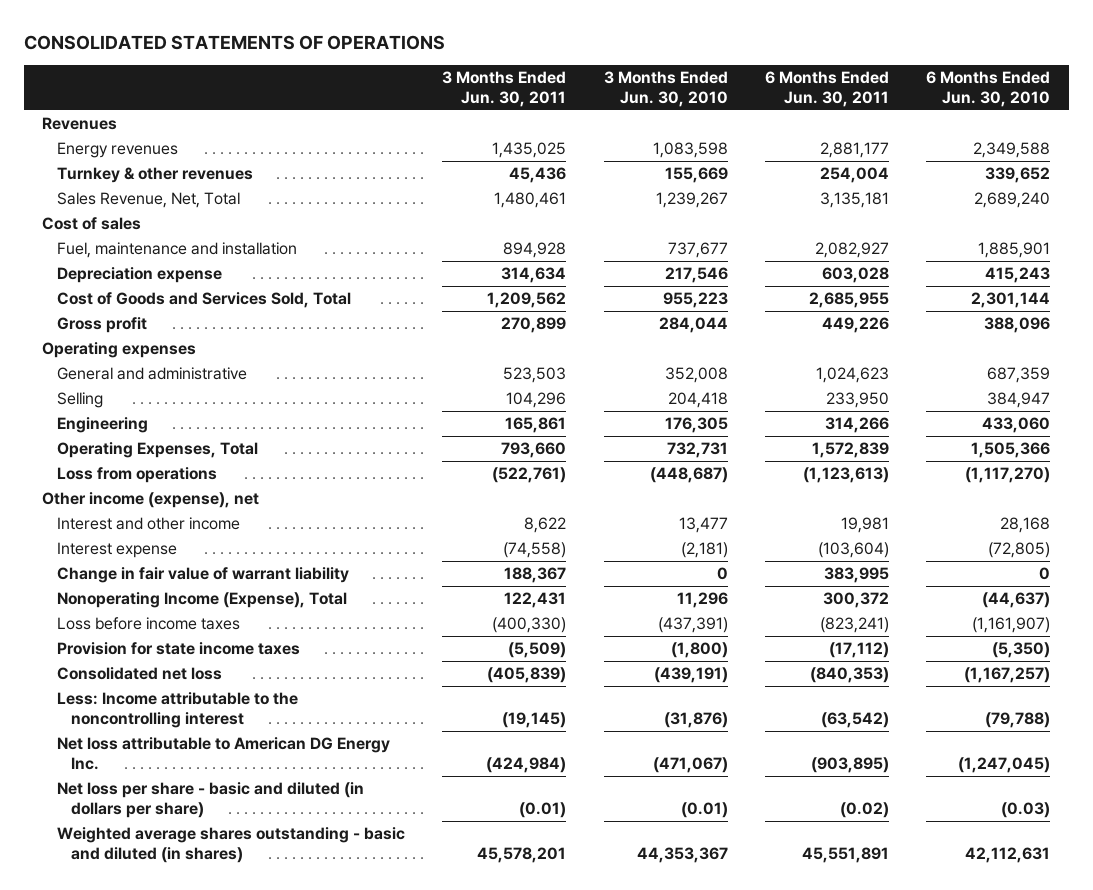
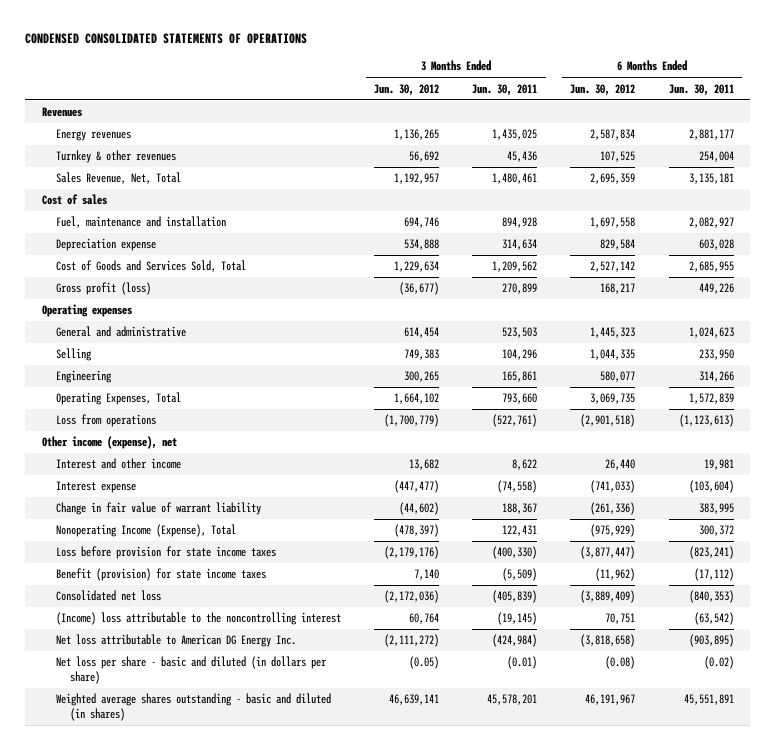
- CONSOLIDATED STATEMENTS OF OPERATIONS
+ CONDENSED CONSOLIDATED STATEMENTS OF OPERATIONS
- | 3 Months Ended Jun. 30, 2011 | 3 Months Ended Jun. 30, 2010 | 6 Months Ended Jun. 30, 2011 | 6 Months Ended Jun. 30, 2010
+ | 3 Months Ended Jun. 30, 2012 | 3 Months Ended Jun. 30, 2011 | 6 Months Ended Jun. 30, 2012 | 6 Months Ended Jun. 30, 2011
- Gross profit | 270,899 | 284,044 | 449,226 | 388,096
+ Gross profit (loss) | (36,677) | 270,899 | 168,217 | 449,226
- Loss before income taxes | (400,330) | (437,391) | (823,241) | (1,161,907)
- Provision for state income taxes | (5,509) | (1,800) | (17,112) | (5,350)
+ Loss before provision for state income taxes | (2,179,176) | (400,330) | (3,877,447) | (823,241)
+ Benefit (provision) for state income taxes | 7,140 | (5,509) | (11,962) | (17,112)
- Less: Income attributable to the noncontrolling interest | (19,145) | (31,876) | (63,542) | (79,788)
+ (Income) loss attributable to the noncontrolling interest | 60,764 | (19,145) | 70,751 | (63,542)

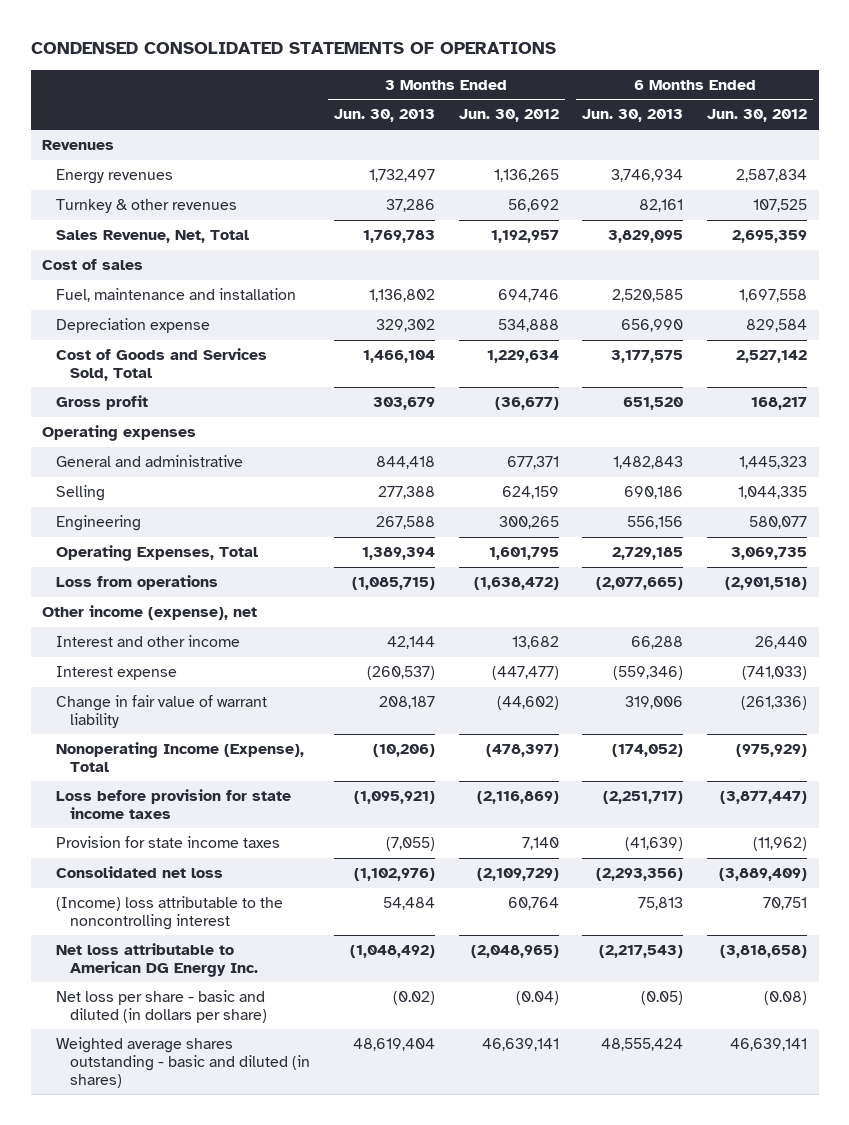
- | 3 Months Ended Jun. 30, 2012 | 3 Months Ended Jun. 30, 2011 | 6 Months Ended Jun. 30, 2012 | 6 Months Ended Jun. 30, 2011
+ | 3 Months Ended Jun. 30, 2013 | 3 Months Ended Jun. 30, 2012 | 6 Months Ended Jun. 30, 2013 | 6 Months Ended Jun. 30, 2012
- Gross profit (loss) | (36,677) | 270,899 | 168,217 | 449,226
+ Gross profit | 303,679 | (36,677) | 651,520 | 168,217
- General and administrative | 614,454 | 523,503 | 1,445,323 | 1,024,623
- Selling | 749,383 | 104,296 | 1,044,335 | 233,950
+ General and administrative | 844,418 | 677,371 | 1,482,843 | 1,445,323
+ Selling | 277,388 | 624,159 | 690,186 | 1,044,335
- Operating Expenses, Total | 1,664,102 | 793,660 | 3,069,735 | 1,572,839
- Loss from operations | (1,700,779) | (522,761) | (2,901,518) | (1,123,613)
+ Operating Expenses, Total | 1,389,394 | 1,601,795 | 2,729,185 | 3,069,735
+ Loss from operations | (1,085,715) | (1,638,472) | (2,077,665) | (2,901,518)
- Loss before provision for state income taxes | (2,179,176) | (400,330) | (3,877,447) | (823,241)
- Benefit (provision) for state income taxes | 7,140 | (5,509) | (11,962) | (17,112)
- Consolidated net loss | (2,172,036) | (405,839) | (3,889,409) | (840,353)
+ Loss before provision for state income taxes | (1,095,921) | (2,116,869) | (2,251,717) | (3,877,447)
+ Provision for state income taxes | (7,055) | 7,140 | (41,639) | (11,962)
+ Consolidated net loss | (1,102,976) | (2,109,729) | (2,293,356) | (3,889,409)
- Net loss attributable to American DG Energy Inc. | (2,111,272) | (424,984) | (3,818,658) | (903,895)
- Net loss per share - basic and diluted (in dollars per share) | (0.05) | (0.01) | (0.08) | (0.02)
- Weighted average shares outstanding - basic and diluted (in shares) | 46,639,141 | 45,578,201 | 46,191,967 | 45,551,891
+ Net loss attributable to American DG Energy Inc. | (1,048,492) | (2,048,965) | (2,217,543) | (3,818,658)
+ Net loss per share - basic and diluted (in dollars per share) | (0.02) | (0.04) | (0.05) | (0.08)
+ Weighted average shares outstanding - basic and diluted (in shares) | 48,619,404 | 46,639,141 | 48,555,424 | 46,639,141

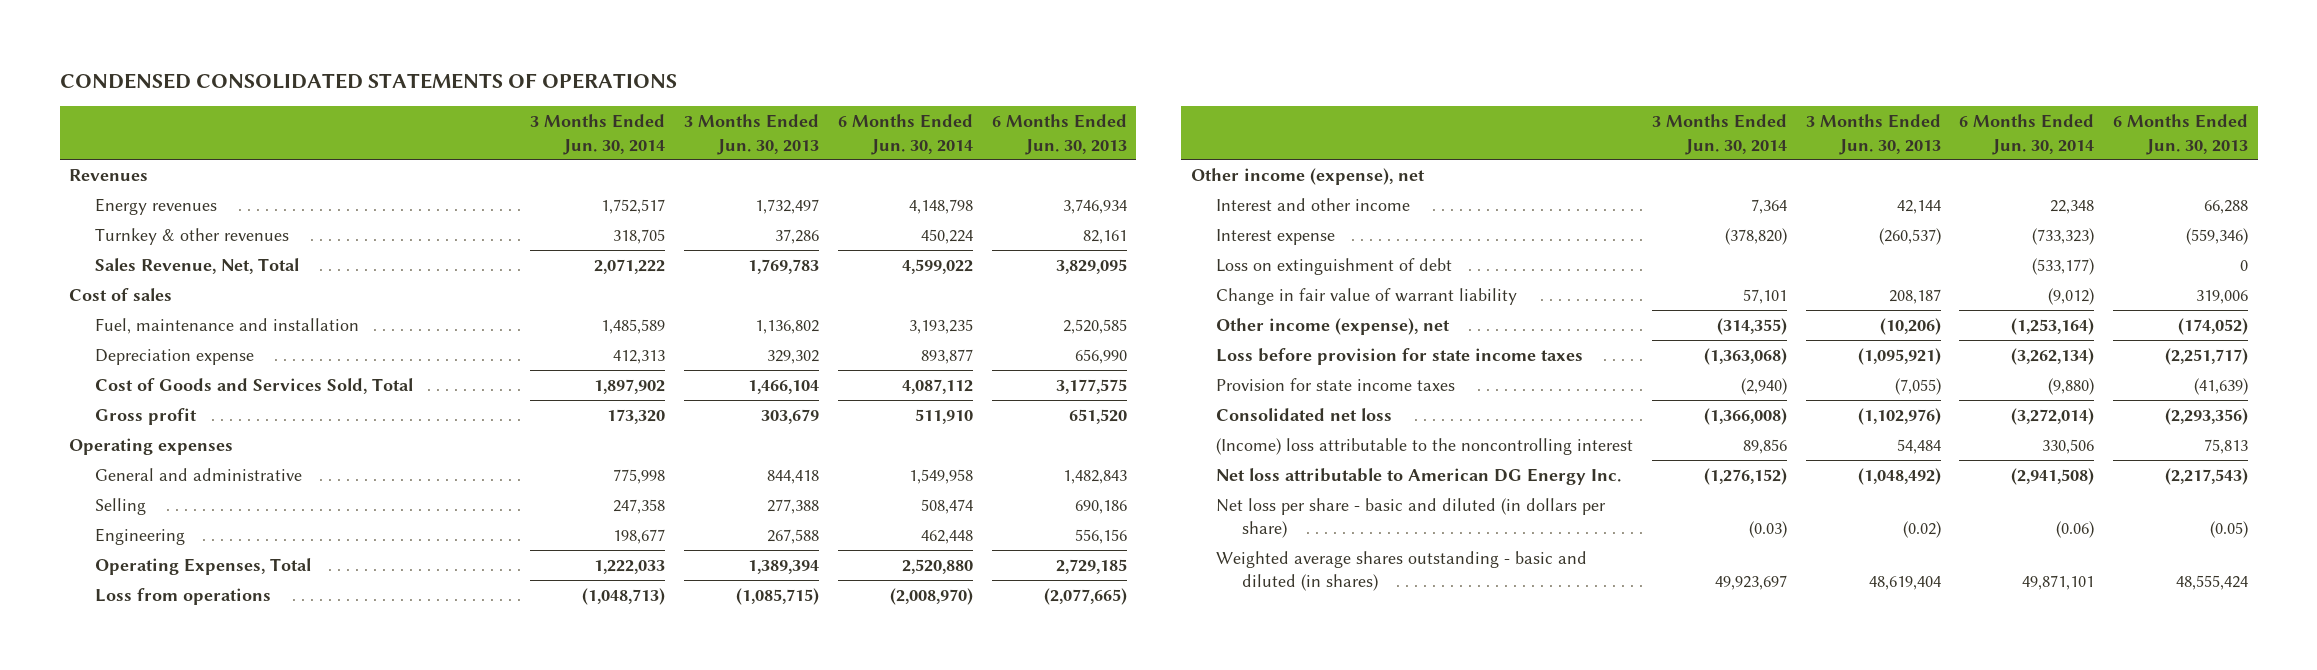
- | 3 Months Ended Jun. 30, 2013 | 3 Months Ended Jun. 30, 2012 | 6 Months Ended Jun. 30, 2013 | 6 Months Ended Jun. 30, 2012
+ | 3 Months Ended Jun. 30, 2014 | 3 Months Ended Jun. 30, 2013 | 6 Months Ended Jun. 30, 2014 | 6 Months Ended Jun. 30, 2013
+ Loss on extinguishment of debt | | | (533,177) | 0
- Nonoperating Income (Expense), Total | (10,206) | (478,397) | (174,052) | (975,929)
+ Other income (expense), net | (314,355) | (10,206) | (1,253,164) | (174,052)

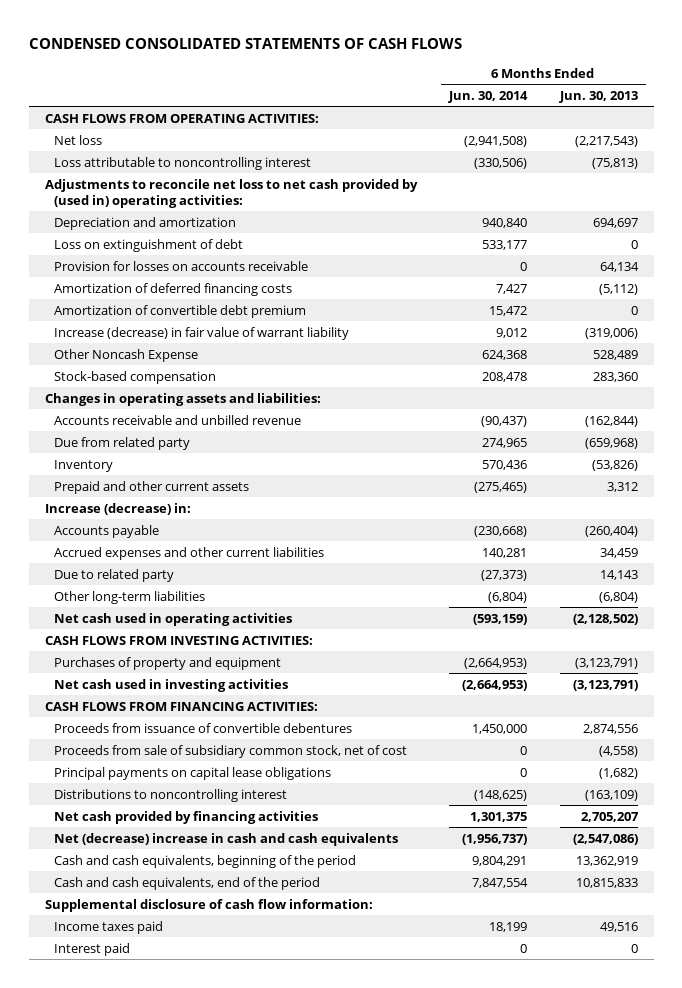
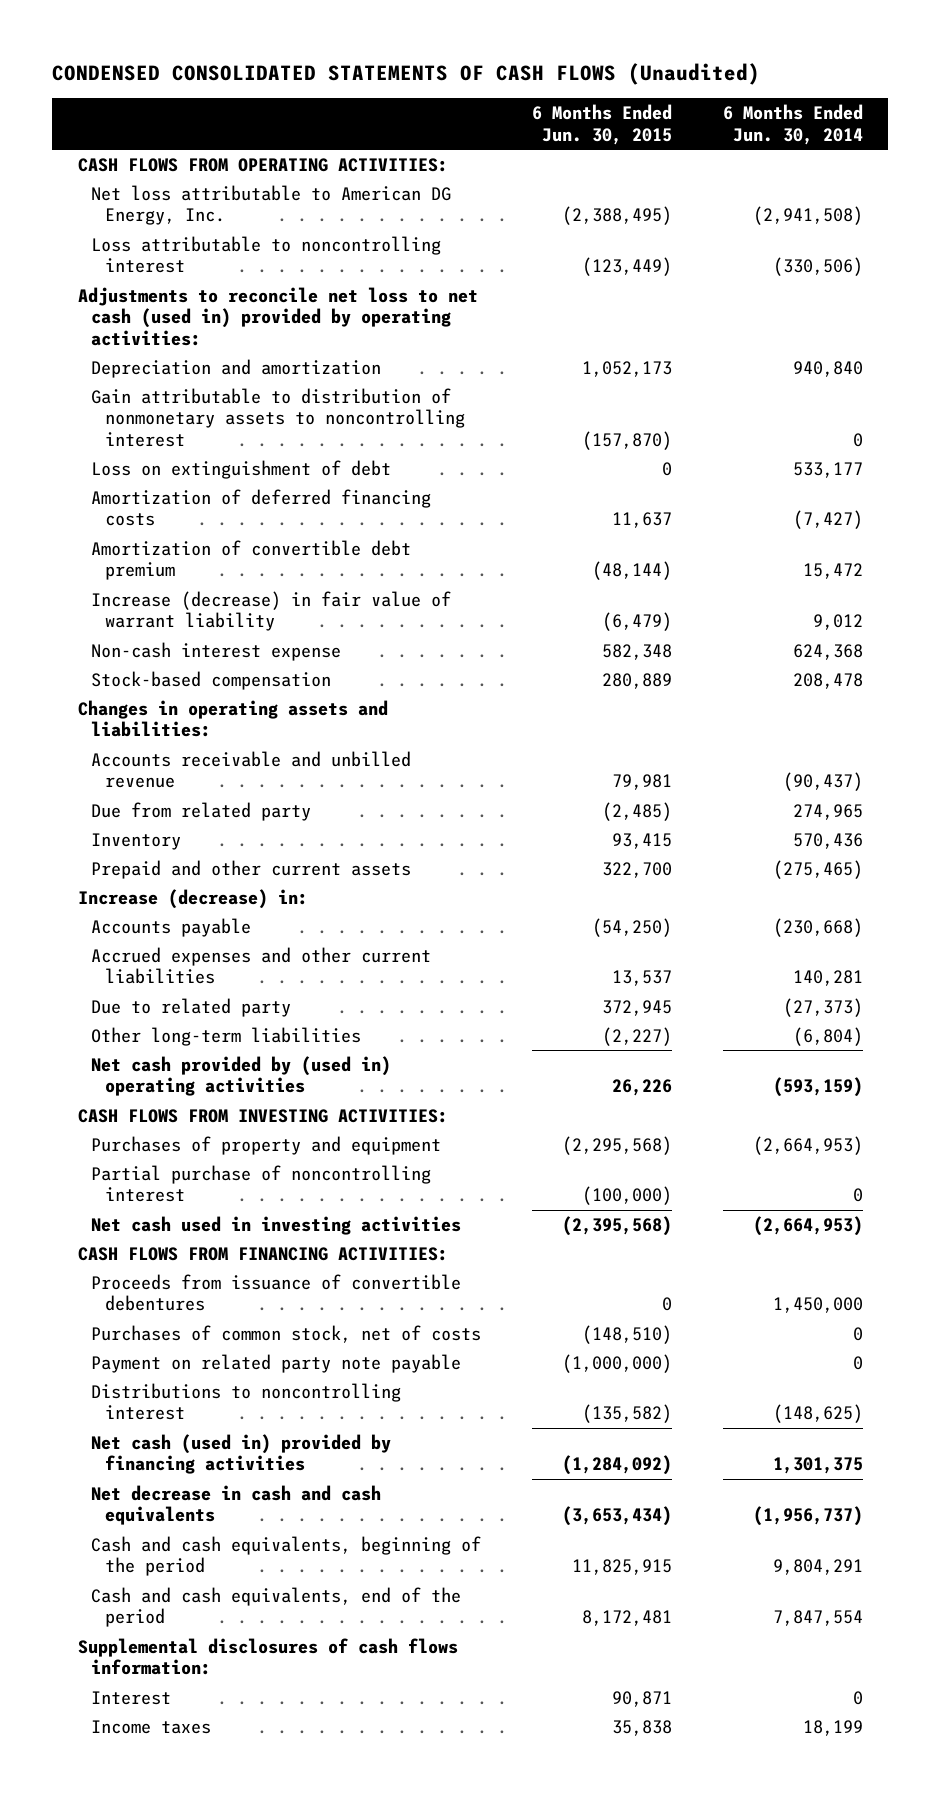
- CONDENSED CONSOLIDATED STATEMENTS OF CASH FLOWS
+ CONDENSED CONSOLIDATED STATEMENTS OF CASH FLOWS (Unaudited)
- | 6 Months Ended Jun. 30, 2014 | 6 Months Ended Jun. 30, 2013
+ | 6 Months Ended Jun. 30, 2015 | 6 Months Ended Jun. 30, 2014
- Net loss | (2,941,508) | (2,217,543)
+ Net loss attributable to American DG Energy, Inc. | (2,388,495) | (2,941,508)
- Adjustments to reconcile net loss to net cash provided by (used in) operating activities:
+ Adjustments to reconcile net loss to net cash (used in) provided by operating activities:
+ Gain attributable to distribution of nonmonetary assets to noncontrolling interest | (157,870) | 0
- Provision for losses on accounts receivable | 0 | 64,134
- Amortization of deferred financing costs | 7,427 | (5,112)
+ Amortization of deferred financing costs | 11,637 | (7,427)
- Other Noncash Expense | 624,368 | 528,489
+ Non-cash interest expense | 582,348 | 624,368
- Net cash used in operating activities | (593,159) | (2,128,502)
+ Net cash provided by (used in) operating activities | 26,226 | (593,159)
+ Partial purchase of noncontrolling interest | (100,000) | 0
- Proceeds from sale of subsidiary common stock, net of cost | 0 | (4,558)
- Principal payments on capital lease obligations | 0 | (1,682)
+ Purchases of common stock, net of costs | (148,510) | 0
+ Payment on related party note payable | (1,000,000) | 0
- Net cash provided by financing activities | 1,301,375 | 2,705,207
- Net (decrease) increase in cash and cash equivalents | (1,956,737) | (2,547,086)
+ Net cash (used in) provided by financing activities | (1,284,092) | 1,301,375
+ Net decrease in cash and cash equivalents | (3,653,434) | (1,956,737)
- Supplemental disclosure of cash flow information:
- Income taxes paid | 18,199 | 49,516
- Interest paid | 0 | 0
+ Supplemental disclosures of cash flows information:
+ Interest | 90,871 | 0
+ Income taxes | 35,838 | 18,199

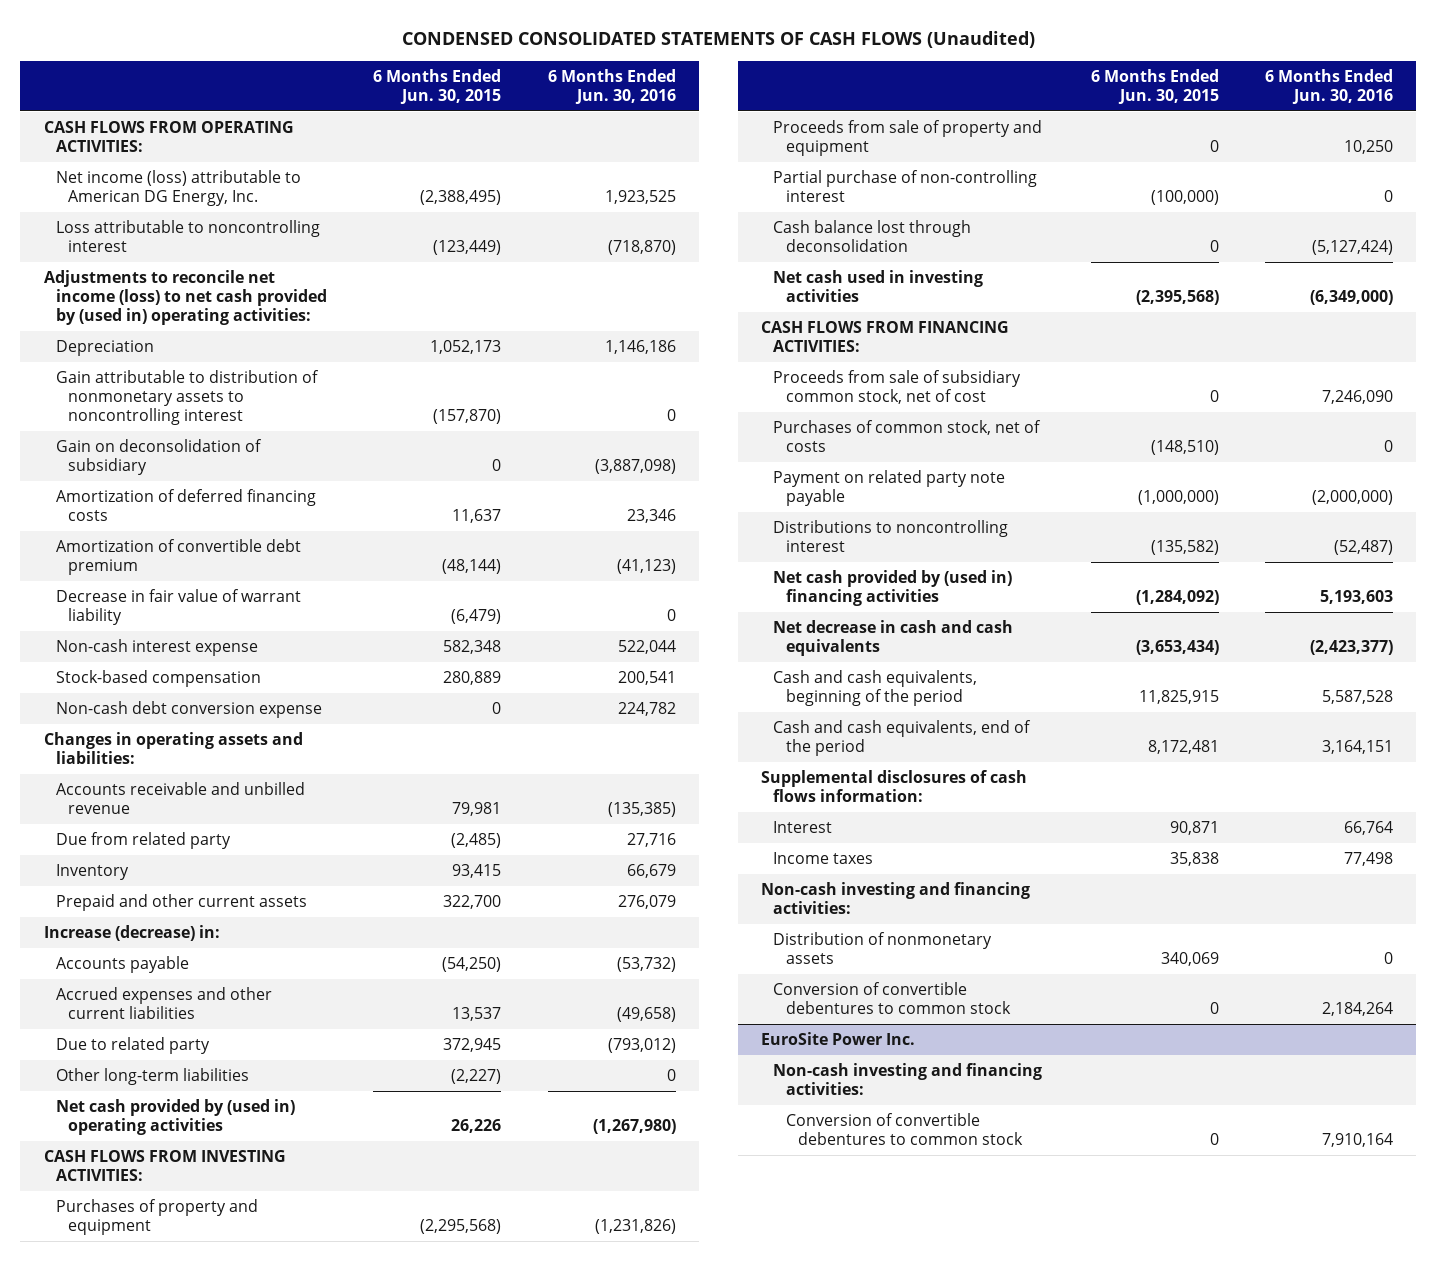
- | 6 Months Ended Jun. 30, 2015 | 6 Months Ended Jun. 30, 2014
+ | 6 Months Ended Jun. 30, 2015 | 6 Months Ended Jun. 30, 2016
- Net loss attributable to American DG Energy, Inc. | (2,388,495) | (2,941,508)
+ Net income (loss) attributable to American DG Energy, Inc. | (2,388,495) | 1,923,525
- Adjustments to reconcile net loss to net cash (used in) provided by operating activities:
- Depreciation and amortization | 1,052,173 | 940,840
+ Adjustments to reconcile net income (loss) to net cash provided by (used in) operating activities:
+ Depreciation | 1,052,173 | 1,146,186
- Loss on extinguishment of debt | 0 | 533,177
+ Gain on deconsolidation of subsidiary | 0 | (3,887,098)
- Increase (decrease) in fair value of warrant liability | (6,479) | 9,012
+ Decrease in fair value of warrant liability | (6,479) | 0
+ Non-cash debt conversion expense | 0 | 224,782
- Partial purchase of noncontrolling interest | (100,000) | 0
+ Proceeds from sale of property and equipment | 0 | 10,250
+ Partial purchase of non-controlling interest | (100,000) | 0
+ Cash balance lost through deconsolidation | 0 | (5,127,424)
- Proceeds from issuance of convertible debentures | 0 | 1,450,000
+ Proceeds from sale of subsidiary common stock, net of cost | 0 | 7,246,090
- Net cash (used in) provided by financing activities | (1,284,092) | 1,301,375
+ Net cash provided by (used in) financing activities | (1,284,092) | 5,193,603
+ Non-cash investing and financing activities:
+ Distribution of nonmonetary assets | 340,069 | 0
+ Conversion of convertible debentures to common stock | 0 | 2,184,264
+ EuroSite Power Inc.
+ Non-cash investing and financing activities:
+ Conversion of convertible debentures to common stock | 0 | 7,910,164

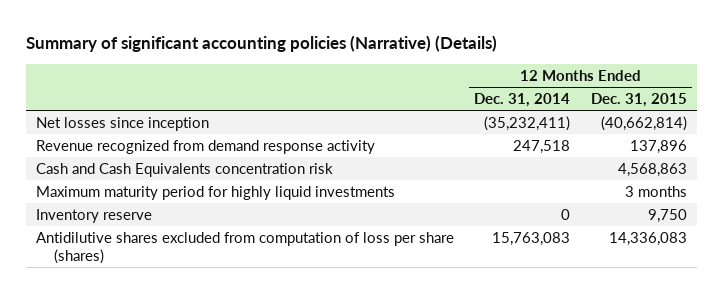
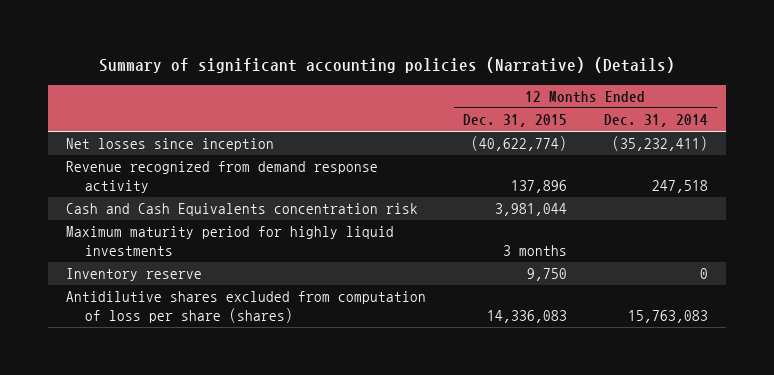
- | 12 Months Ended Dec. 31, 2014 | 12 Months Ended Dec. 31, 2015
+ | 12 Months Ended Dec. 31, 2015 | 12 Months Ended Dec. 31, 2014
- Net losses since inception | (35,232,411) | (40,662,814)
+ Net losses since inception | (40,622,774) | (35,232,411)
- Cash and Cash Equivalents concentration risk | | 4,568,863
+ Cash and Cash Equivalents concentration risk | 3,981,044 |

